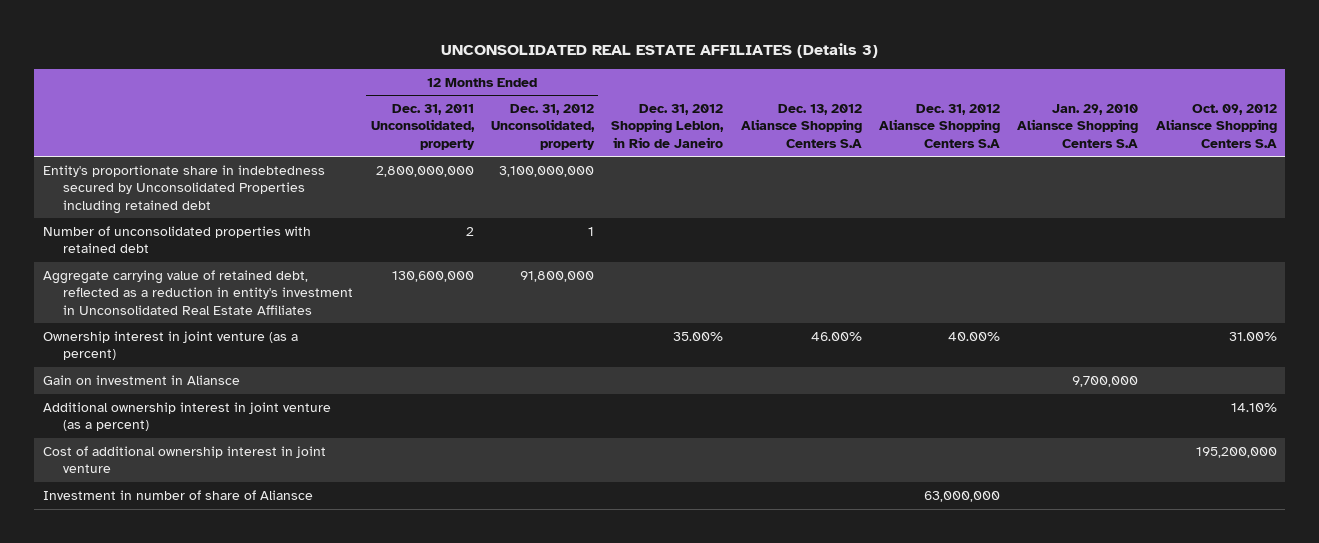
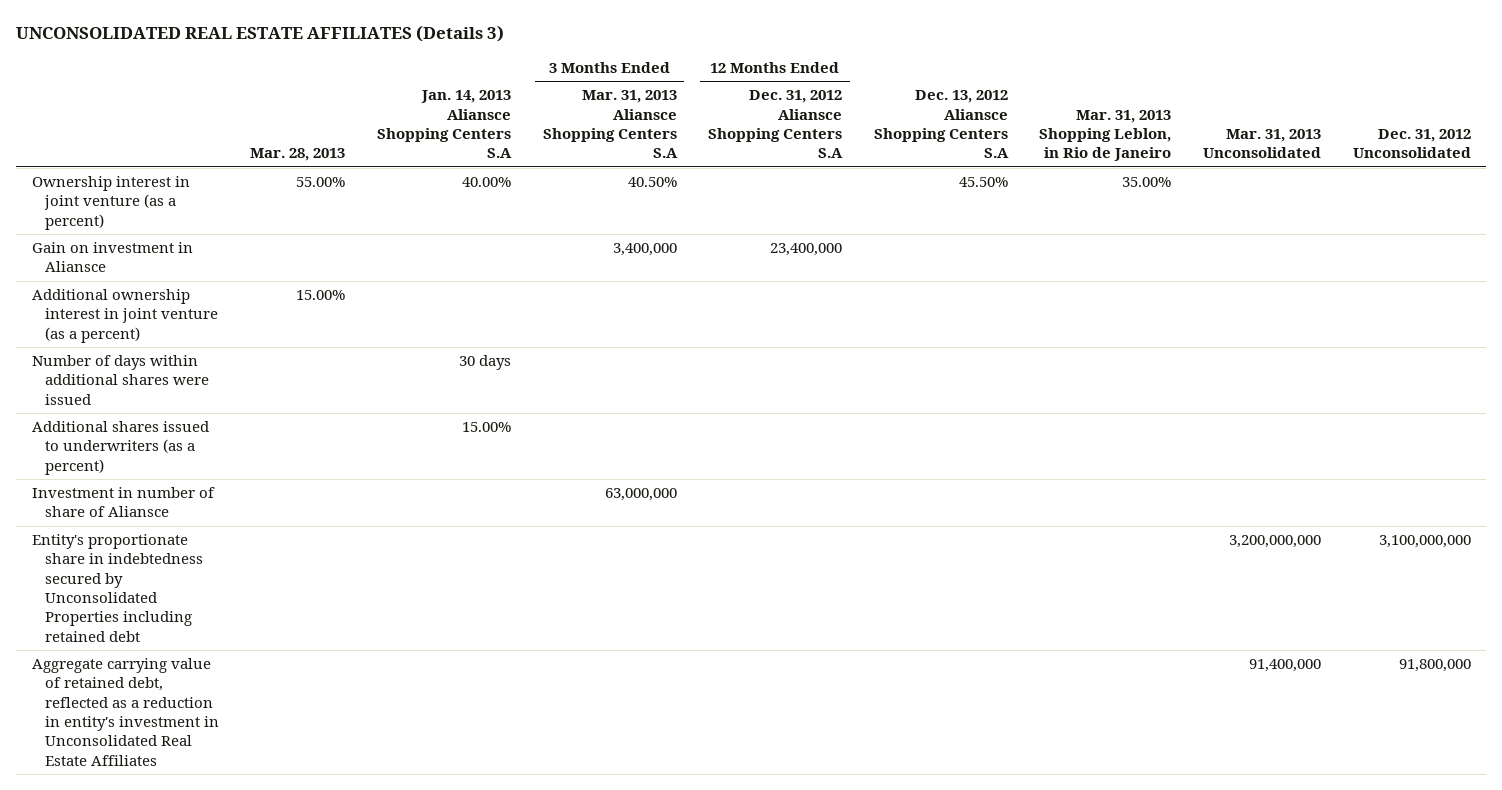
- | 12 Months Ended Dec. 31, 2011 Unconsolidated, property | 12 Months Ended Dec. 31, 2012 Unconsolidated, property | Dec. 31, 2012 Shopping Leblon, in Rio de Janeiro | Dec. 13, 2012 Aliansce Shopping Centers S.A | Dec. 31, 2012 Aliansce Shopping Centers S.A | Jan. 29, 2010 Aliansce Shopping Centers S.A | Oct. 09, 2012 Aliansce Shopping Centers S.A
+ | Mar. 28, 2013 | Jan. 14, 2013 Aliansce Shopping Centers S.A | 3 Months Ended Mar. 31, 2013 Aliansce Shopping Centers S.A | 12 Months Ended Dec. 31, 2012 Aliansce Shopping Centers S.A | Dec. 13, 2012 Aliansce Shopping Centers S.A | Mar. 31, 2013 Shopping Leblon, in Rio de Janeiro | Mar. 31, 2013 Unconsolidated | Dec. 31, 2012 Unconsolidated
- Number of unconsolidated properties with retained debt | 2 | 1 | | | | |
- Ownership interest in joint venture (as a percent) | | | 35.00% | 46.00% | 40.00% | | 31.00%
+ Ownership interest in joint venture (as a percent) | 55.00% | 40.00% | 40.50% | | 45.50% | 35.00% | |
- Cost of additional ownership interest in joint venture | | | | | | | 195,200,000
+ Number of days within additional shares were issued | | 30 days | | | | | |
+ Additional shares issued to underwriters (as a percent) | | 15.00% | | | | | |
moved down: Entity's proportionate share in indebtedness secured by Unconsolidated Properties including retained debt | | | | | | | 3,200,000,000 | 3,100,000,000
moved down: Aggregate carrying value of retained debt, reflected as a reduction in entity's investment in Unconsolidated Real Estate Affiliates | | | | | | | 91,400,000 | 91,800,000

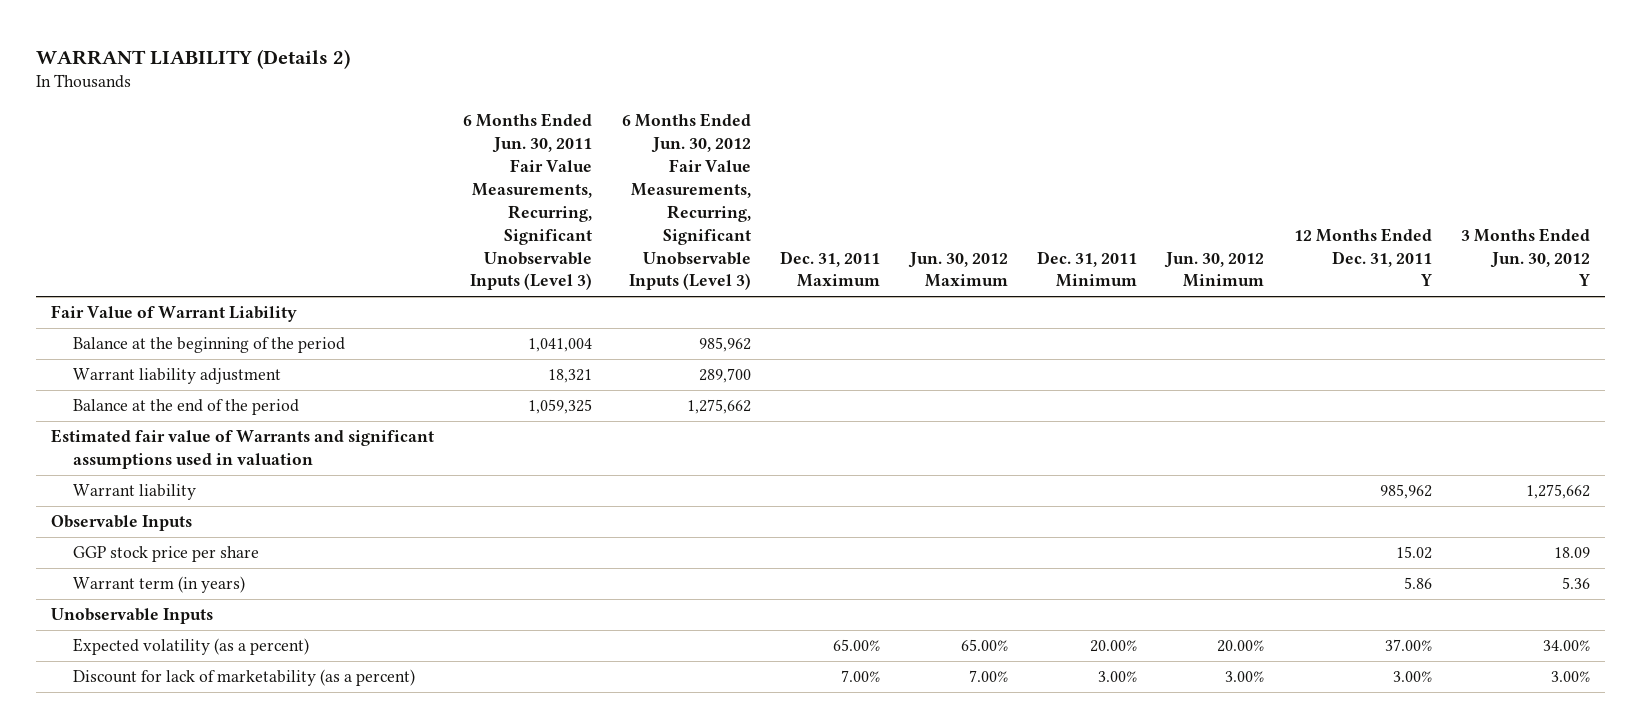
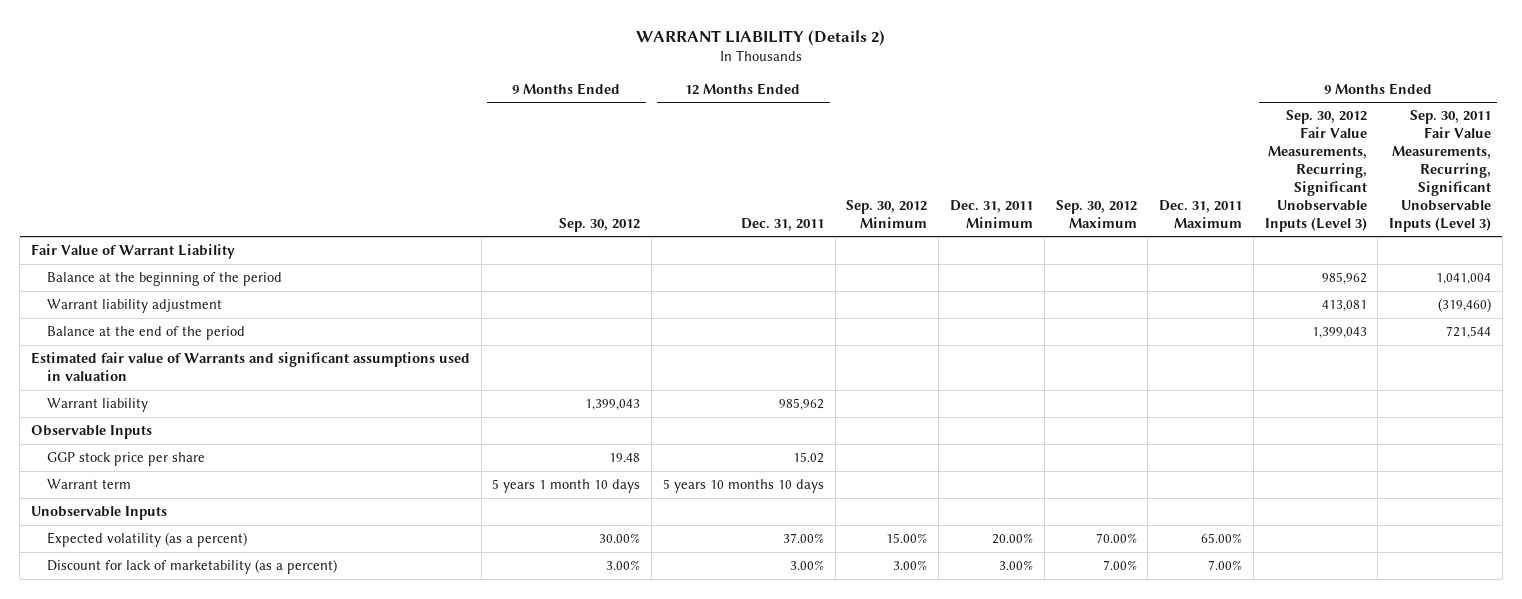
- | 6 Months Ended Jun. 30, 2011 Fair Value Measurements, Recurring, Significant Unobservable Inputs (Level 3) | 6 Months Ended Jun. 30, 2012 Fair Value Measurements, Recurring, Significant Unobservable Inputs (Level 3) | Dec. 31, 2011 Maximum | Jun. 30, 2012 Maximum | Dec. 31, 2011 Minimum | Jun. 30, 2012 Minimum | 12 Months Ended Dec. 31, 2011 Y | 3 Months Ended Jun. 30, 2012 Y
+ | 9 Months Ended Sep. 30, 2012 | 12 Months Ended Dec. 31, 2011 | Sep. 30, 2012 Minimum | Dec. 31, 2011 Minimum | Sep. 30, 2012 Maximum | Dec. 31, 2011 Maximum | 9 Months Ended Sep. 30, 2012 Fair Value Measurements, Recurring, Significant Unobservable Inputs (Level 3) | 9 Months Ended Sep. 30, 2011 Fair Value Measurements, Recurring, Significant Unobservable Inputs (Level 3)
- Warrant term (in years) | | | | | | | 5.86 | 5.36
+ Warrant term | 5 years 1 month 10 days | 5 years 10 months 10 days | | | | | |

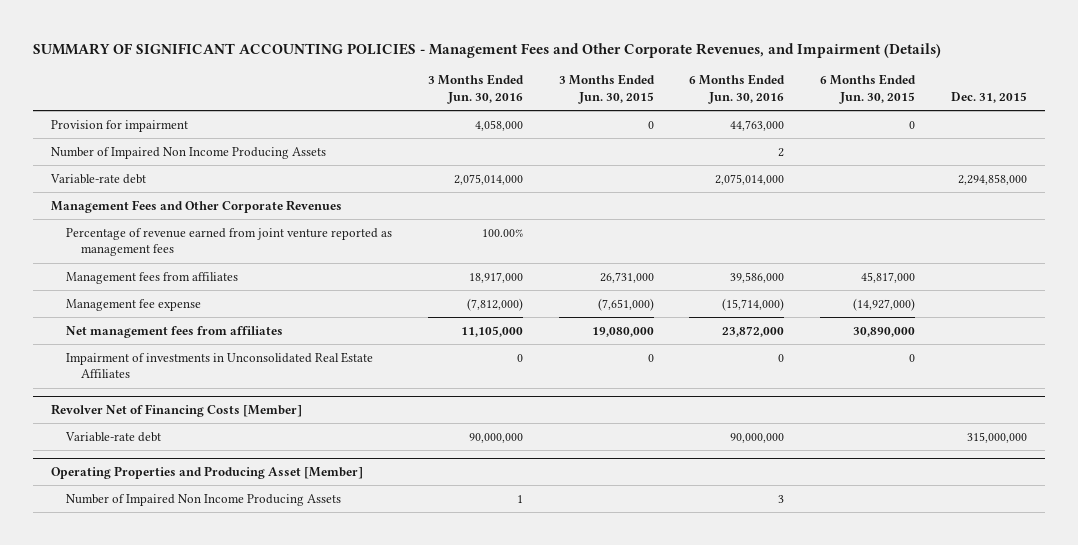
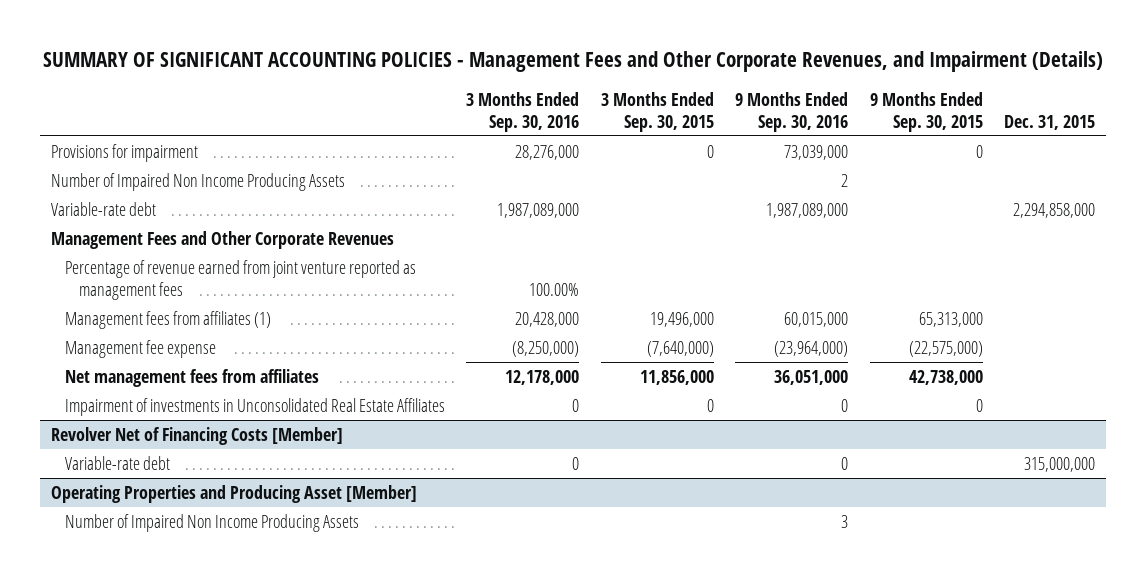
- | 3 Months Ended Jun. 30, 2016 | 3 Months Ended Jun. 30, 2015 | 6 Months Ended Jun. 30, 2016 | 6 Months Ended Jun. 30, 2015 | Dec. 31, 2015
+ | 3 Months Ended Sep. 30, 2016 | 3 Months Ended Sep. 30, 2015 | 9 Months Ended Sep. 30, 2016 | 9 Months Ended Sep. 30, 2015 | Dec. 31, 2015
- Provision for impairment | 4,058,000 | 0 | 44,763,000 | 0 |
+ Provisions for impairment | 28,276,000 | 0 | 73,039,000 | 0 |
- Management fees from affiliates | 18,917,000 | 26,731,000 | 39,586,000 | 45,817,000 |
+ Management fees from affiliates (1) | 20,428,000 | 19,496,000 | 60,015,000 | 65,313,000 |

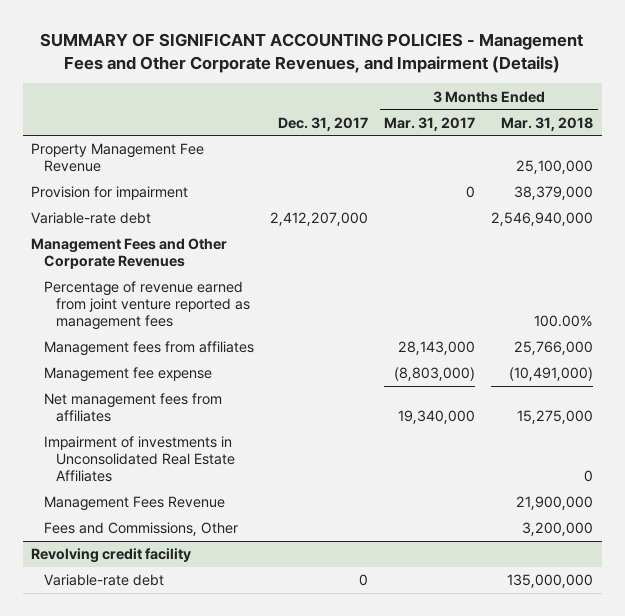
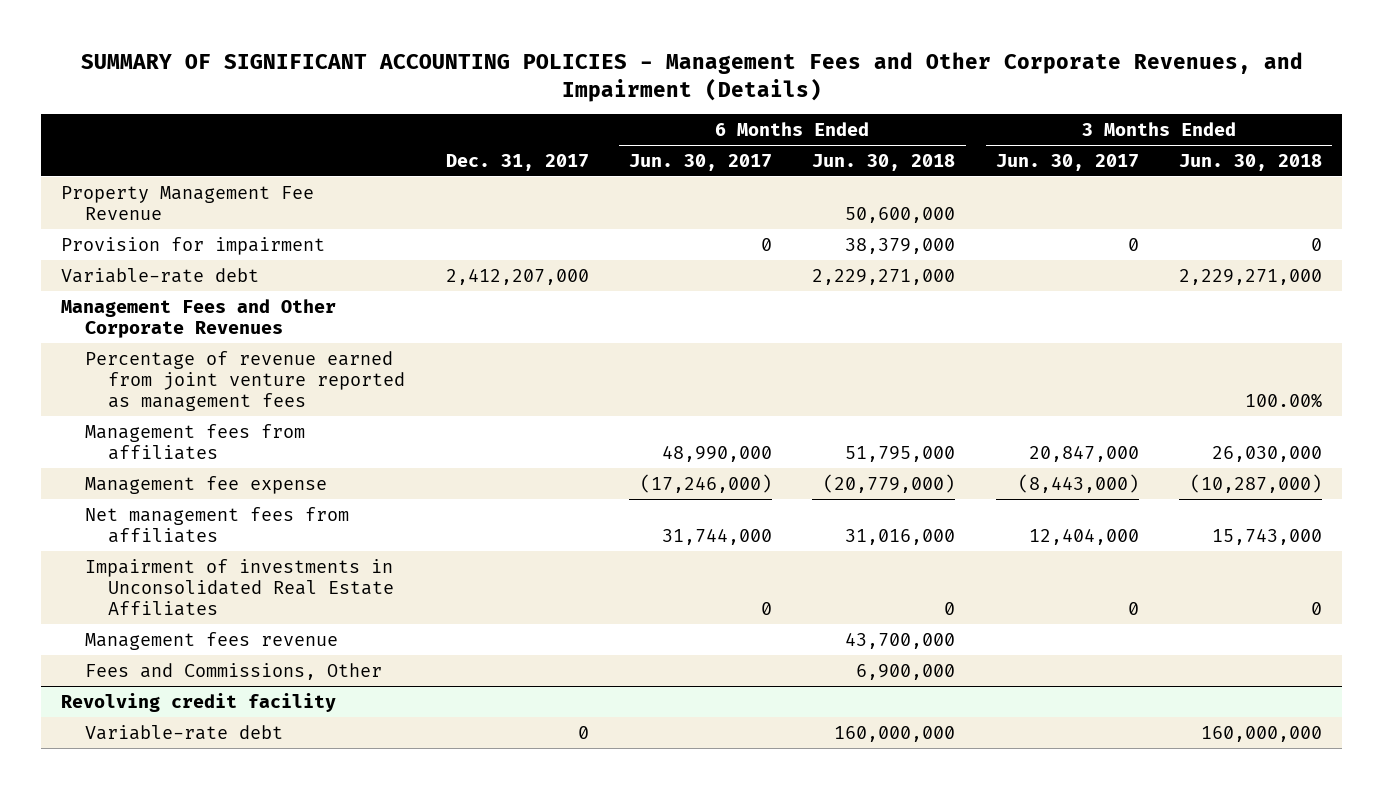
- | Dec. 31, 2017 | 3 Months Ended Mar. 31, 2017 | 3 Months Ended Mar. 31, 2018
+ | Dec. 31, 2017 | 6 Months Ended Jun. 30, 2017 | 6 Months Ended Jun. 30, 2018 | 3 Months Ended Jun. 30, 2017 | 3 Months Ended Jun. 30, 2018
- Management Fees Revenue | | | 21,900,000
+ Management fees revenue | | | 43,700,000 | |

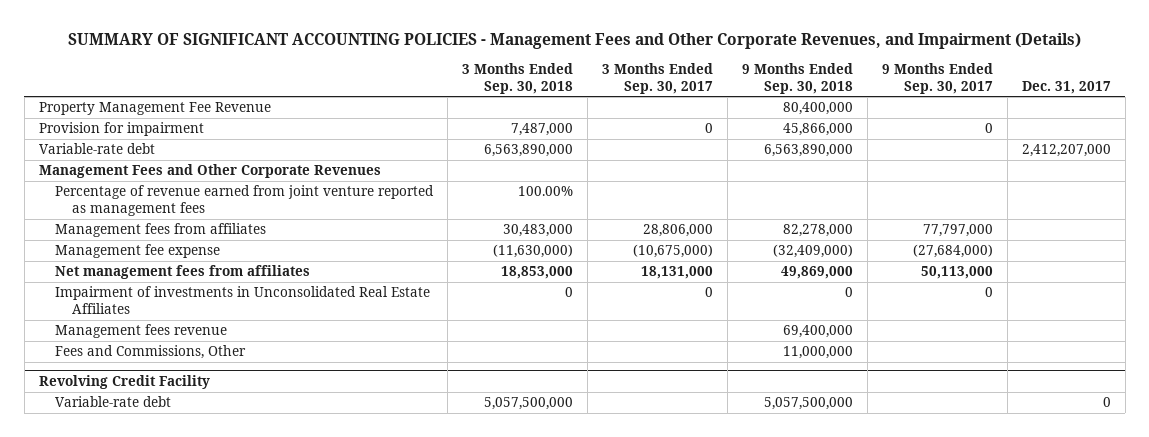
- | Dec. 31, 2017 | 6 Months Ended Jun. 30, 2017 | 6 Months Ended Jun. 30, 2018 | 3 Months Ended Jun. 30, 2017 | 3 Months Ended Jun. 30, 2018
+ | 3 Months Ended Sep. 30, 2018 | 3 Months Ended Sep. 30, 2017 | 9 Months Ended Sep. 30, 2018 | 9 Months Ended Sep. 30, 2017 | Dec. 31, 2017
- Revolving credit facility
+ Revolving Credit Facility

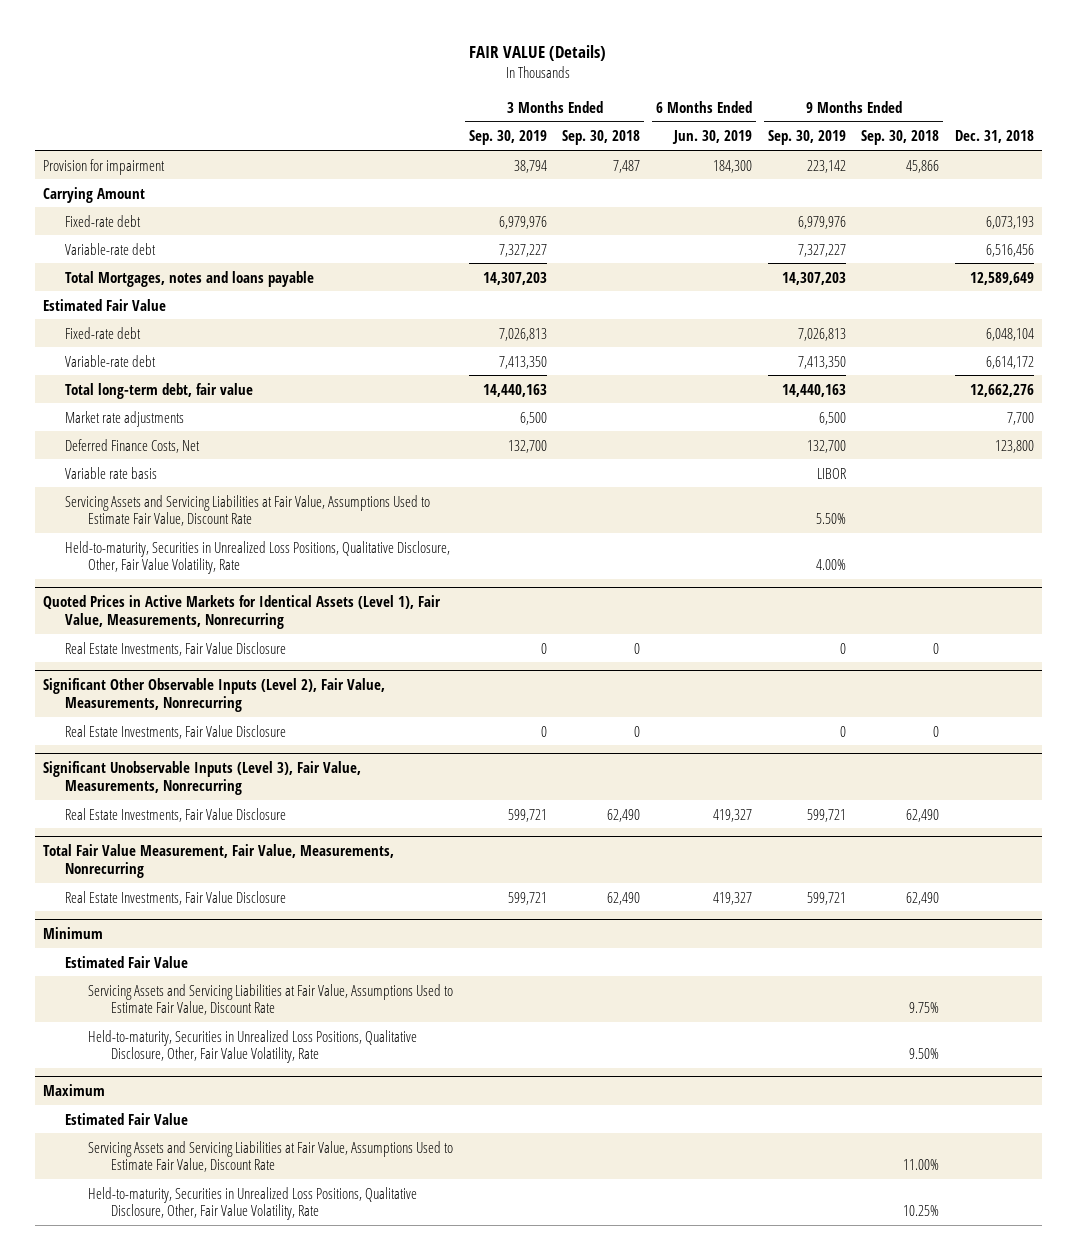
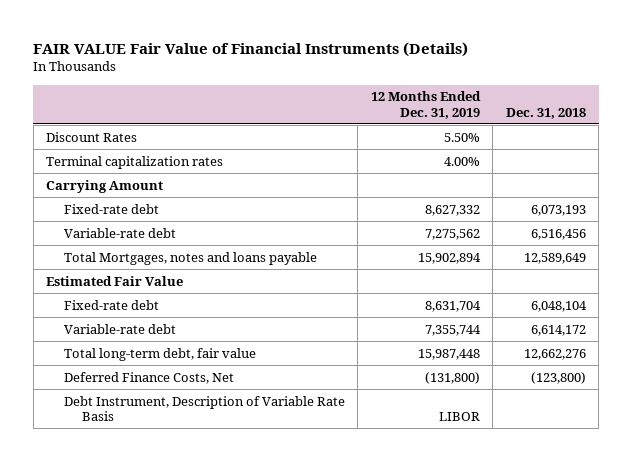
- FAIR VALUE (Details)
+ FAIR VALUE Fair Value of Financial Instruments (Details)
- | 3 Months Ended Sep. 30, 2019 | 3 Months Ended Sep. 30, 2018 | 6 Months Ended Jun. 30, 2019 | 9 Months Ended Sep. 30, 2019 | 9 Months Ended Sep. 30, 2018 | Dec. 31, 2018
+ | 12 Months Ended Dec. 31, 2019 | Dec. 31, 2018
- Provision for impairment | 38,794 | 7,487 | 184,300 | 223,142 | 45,866 |
+ Discount Rates | 5.50% |
+ Terminal capitalization rates | 4.00% |
- Market rate adjustments | 6,500 | | | 6,500 | | 7,700
- Deferred Finance Costs, Net | 132,700 | | | 132,700 | | 123,800
- Variable rate basis | | | | LIBOR | |
- Servicing Assets and Servicing Liabilities at Fair Value, Assumptions Used to Estimate Fair Value, Discount Rate | | | | 5.50% | |
- Held-to-maturity, Securities in Unrealized Loss Positions, Qualitative Disclosure, Other, Fair Value Volatility, Rate | | | | 4.00% | |
- Quoted Prices in Active Markets for Identical Assets (Level 1), Fair Value, Measurements, Nonrecurring
- Real Estate Investments, Fair Value Disclosure | 0 | 0 | | 0 | 0 |
- Significant Other Observable Inputs (Level 2), Fair Value, Measurements, Nonrecurring
- Real Estate Investments, Fair Value Disclosure | 0 | 0 | | 0 | 0 |
- Significant Unobservable Inputs (Level 3), Fair Value, Measurements, Nonrecurring
- Real Estate Investments, Fair Value Disclosure | 599,721 | 62,490 | 419,327 | 599,721 | 62,490 |
- Total Fair Value Measurement, Fair Value, Measurements, Nonrecurring
- Real Estate Investments, Fair Value Disclosure | 599,721 | 62,490 | 419,327 | 599,721 | 62,490 |
- Minimum
- Estimated Fair Value
- Servicing Assets and Servicing Liabilities at Fair Value, Assumptions Used to Estimate Fair Value, Discount Rate | | | | | 9.75% |
- Held-to-maturity, Securities in Unrealized Loss Positions, Qualitative Disclosure, Other, Fair Value Volatility, Rate | | | | | 9.50% |
- Maximum
- Estimated Fair Value
- Servicing Assets and Servicing Liabilities at Fair Value, Assumptions Used to Estimate Fair Value, Discount Rate | | | | | 11.00% |
- Held-to-maturity, Securities in Unrealized Loss Positions, Qualitative Disclosure, Other, Fair Value Volatility, Rate | | | | | 10.25% |
+ Deferred Finance Costs, Net | (131,800) | (123,800)
+ Debt Instrument, Description of Variable Rate Basis | LIBOR |

